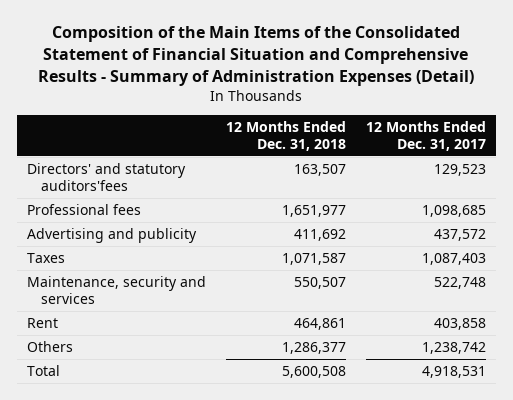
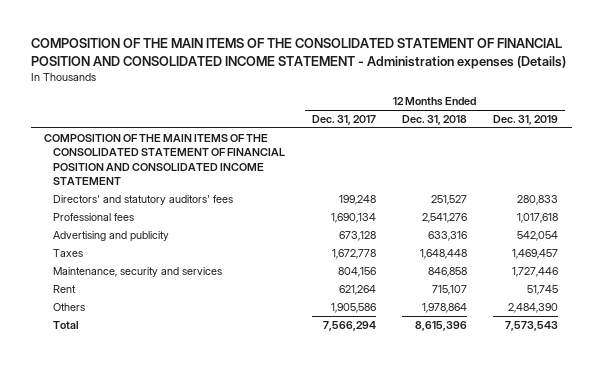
- Composition of the Main Items of the Consolidated Statement of Financial Situation and Comprehensive Results - Summary of Administration Expenses (Detail)
+ COMPOSITION OF THE MAIN ITEMS OF THE CONSOLIDATED STATEMENT OF FINANCIAL POSITION AND CONSOLIDATED INCOME STATEMENT - Administration expenses (Details)
- | 12 Months Ended Dec. 31, 2018 | 12 Months Ended Dec. 31, 2017
+ | 12 Months Ended Dec. 31, 2017 | 12 Months Ended Dec. 31, 2018 | 12 Months Ended Dec. 31, 2019
- Directors' and statutory auditors'fees | 163,507 | 129,523
- Professional fees | 1,651,977 | 1,098,685
- Advertising and publicity | 411,692 | 437,572
- Taxes | 1,071,587 | 1,087,403
- Maintenance, security and services | 550,507 | 522,748
- Rent | 464,861 | 403,858
- Others | 1,286,377 | 1,238,742
- Total | 5,600,508 | 4,918,531
+ COMPOSITION OF THE MAIN ITEMS OF THE CONSOLIDATED STATEMENT OF FINANCIAL POSITION AND CONSOLIDATED INCOME STATEMENT
+ Directors' and statutory auditors' fees | 199,248 | 251,527 | 280,833
+ Professional fees | 1,690,134 | 2,541,276 | 1,017,618
+ Advertising and publicity | 673,128 | 633,316 | 542,054
+ Taxes | 1,672,778 | 1,648,448 | 1,469,457
+ Maintenance, security and services | 804,156 | 846,858 | 1,727,446
+ Rent | 621,264 | 715,107 | 51,745
+ Others | 1,905,586 | 1,978,864 | 2,484,390
+ Total | 7,566,294 | 8,615,396 | 7,573,543

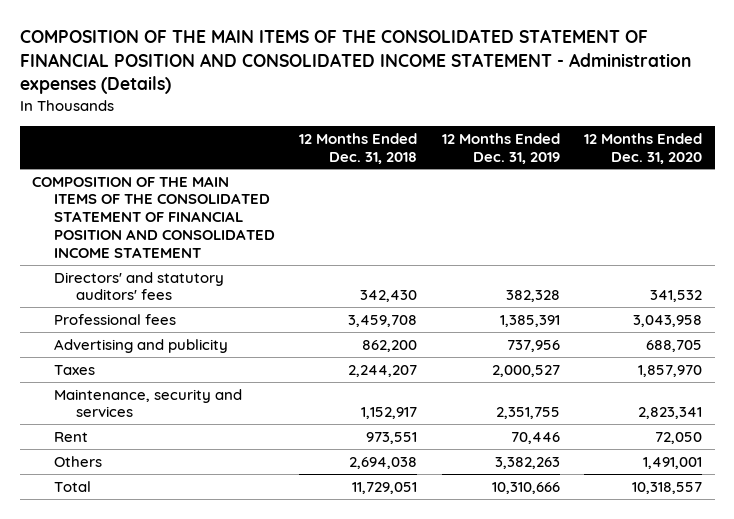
- | 12 Months Ended Dec. 31, 2017 | 12 Months Ended Dec. 31, 2018 | 12 Months Ended Dec. 31, 2019
+ | 12 Months Ended Dec. 31, 2018 | 12 Months Ended Dec. 31, 2019 | 12 Months Ended Dec. 31, 2020
- Directors' and statutory auditors' fees | 199,248 | 251,527 | 280,833
- Professional fees | 1,690,134 | 2,541,276 | 1,017,618
- Advertising and publicity | 673,128 | 633,316 | 542,054
- Taxes | 1,672,778 | 1,648,448 | 1,469,457
- Maintenance, security and services | 804,156 | 846,858 | 1,727,446
- Rent | 621,264 | 715,107 | 51,745
- Others | 1,905,586 | 1,978,864 | 2,484,390
- Total | 7,566,294 | 8,615,396 | 7,573,543
+ Directors' and statutory auditors' fees | 342,430 | 382,328 | 341,532
+ Professional fees | 3,459,708 | 1,385,391 | 3,043,958
+ Advertising and publicity | 862,200 | 737,956 | 688,705
+ Taxes | 2,244,207 | 2,000,527 | 1,857,970
+ Maintenance, security and services | 1,152,917 | 2,351,755 | 2,823,341
+ Rent | 973,551 | 70,446 | 72,050
+ Others | 2,694,038 | 3,382,263 | 1,491,001
+ Total | 11,729,051 | 10,310,666 | 10,318,557

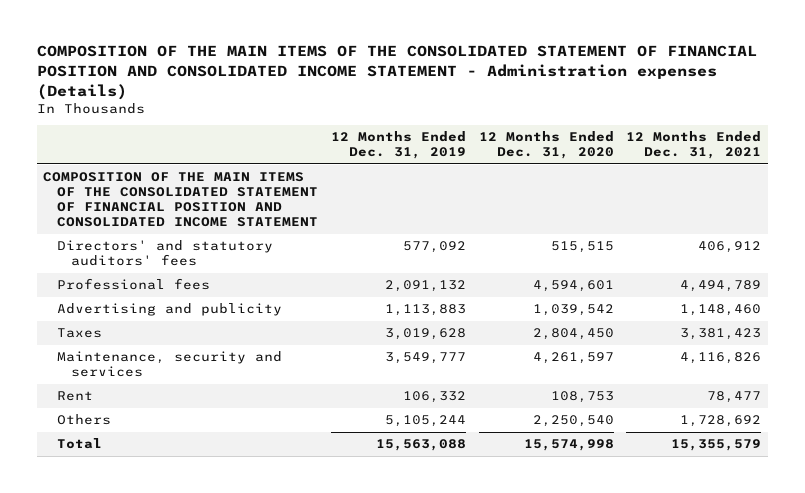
- | 12 Months Ended Dec. 31, 2018 | 12 Months Ended Dec. 31, 2019 | 12 Months Ended Dec. 31, 2020
+ | 12 Months Ended Dec. 31, 2019 | 12 Months Ended Dec. 31, 2020 | 12 Months Ended Dec. 31, 2021
- Directors' and statutory auditors' fees | 342,430 | 382,328 | 341,532
- Professional fees | 3,459,708 | 1,385,391 | 3,043,958
- Advertising and publicity | 862,200 | 737,956 | 688,705
- Taxes | 2,244,207 | 2,000,527 | 1,857,970
- Maintenance, security and services | 1,152,917 | 2,351,755 | 2,823,341
- Rent | 973,551 | 70,446 | 72,050
- Others | 2,694,038 | 3,382,263 | 1,491,001
- Total | 11,729,051 | 10,310,666 | 10,318,557
+ Directors' and statutory auditors' fees | 577,092 | 515,515 | 406,912
+ Professional fees | 2,091,132 | 4,594,601 | 4,494,789
+ Advertising and publicity | 1,113,883 | 1,039,542 | 1,148,460
+ Taxes | 3,019,628 | 2,804,450 | 3,381,423
+ Maintenance, security and services | 3,549,777 | 4,261,597 | 4,116,826
+ Rent | 106,332 | 108,753 | 78,477
+ Others | 5,105,244 | 2,250,540 | 1,728,692
+ Total | 15,563,088 | 15,574,998 | 15,355,579

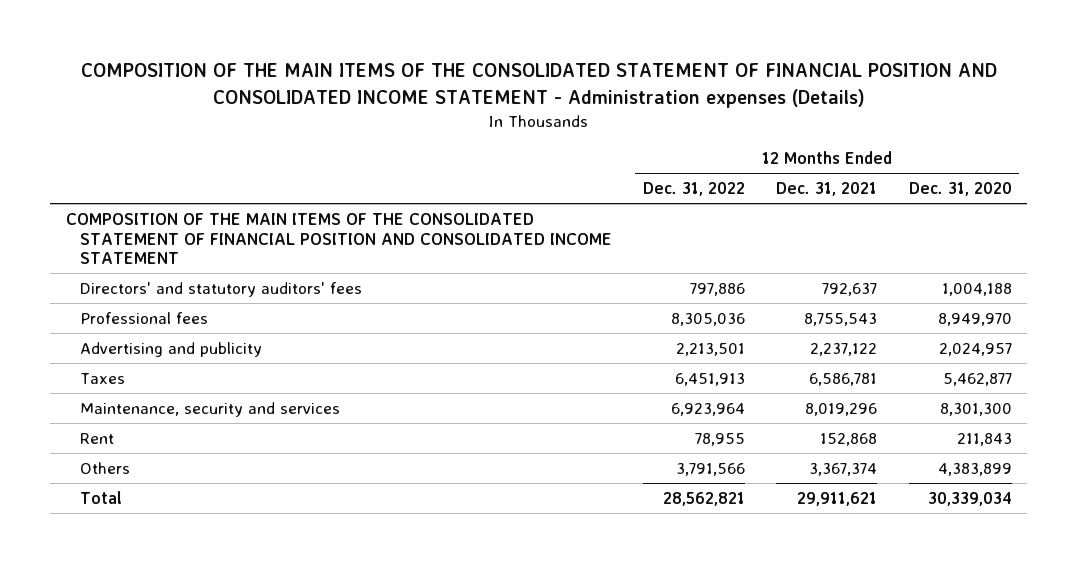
- | 12 Months Ended Dec. 31, 2019 | 12 Months Ended Dec. 31, 2020 | 12 Months Ended Dec. 31, 2021
+ | 12 Months Ended Dec. 31, 2022 | 12 Months Ended Dec. 31, 2021 | 12 Months Ended Dec. 31, 2020
- Directors' and statutory auditors' fees | 577,092 | 515,515 | 406,912
- Professional fees | 2,091,132 | 4,594,601 | 4,494,789
- Advertising and publicity | 1,113,883 | 1,039,542 | 1,148,460
- Taxes | 3,019,628 | 2,804,450 | 3,381,423
- Maintenance, security and services | 3,549,777 | 4,261,597 | 4,116,826
- Rent | 106,332 | 108,753 | 78,477
- Others | 5,105,244 | 2,250,540 | 1,728,692
- Total | 15,563,088 | 15,574,998 | 15,355,579
+ Directors' and statutory auditors' fees | 797,886 | 792,637 | 1,004,188
+ Professional fees | 8,305,036 | 8,755,543 | 8,949,970
+ Advertising and publicity | 2,213,501 | 2,237,122 | 2,024,957
+ Taxes | 6,451,913 | 6,586,781 | 5,462,877
+ Maintenance, security and services | 6,923,964 | 8,019,296 | 8,301,300
+ Rent | 78,955 | 152,868 | 211,843
+ Others | 3,791,566 | 3,367,374 | 4,383,899
+ Total | 28,562,821 | 29,911,621 | 30,339,034

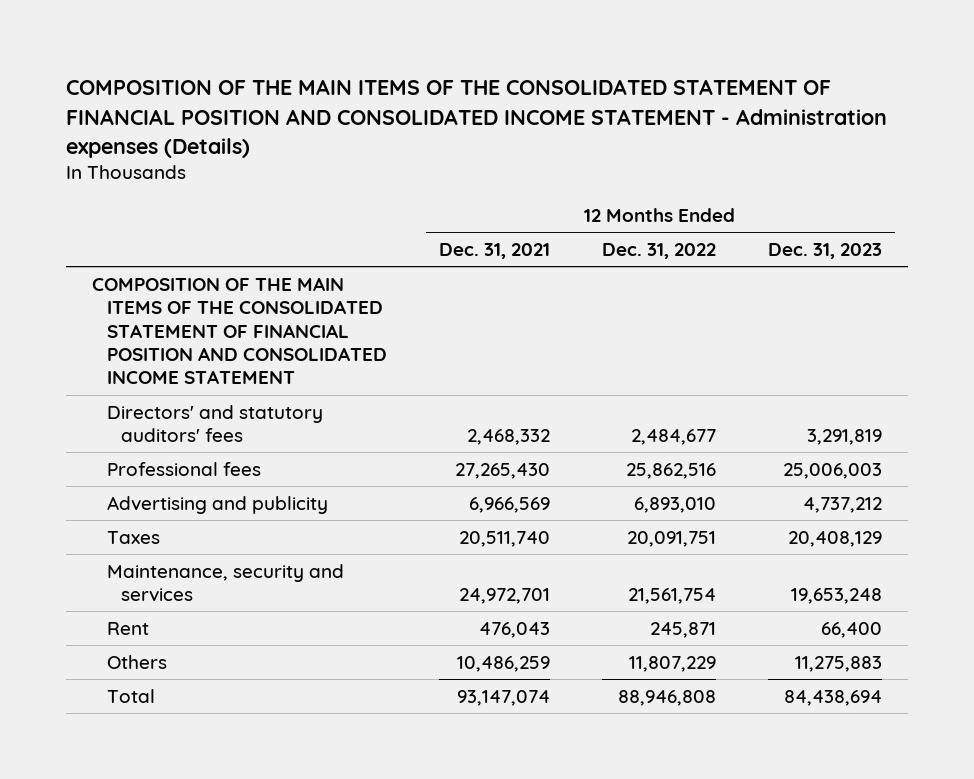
- | 12 Months Ended Dec. 31, 2022 | 12 Months Ended Dec. 31, 2021 | 12 Months Ended Dec. 31, 2020
+ | 12 Months Ended Dec. 31, 2021 | 12 Months Ended Dec. 31, 2022 | 12 Months Ended Dec. 31, 2023
- Directors' and statutory auditors' fees | 797,886 | 792,637 | 1,004,188
- Professional fees | 8,305,036 | 8,755,543 | 8,949,970
- Advertising and publicity | 2,213,501 | 2,237,122 | 2,024,957
- Taxes | 6,451,913 | 6,586,781 | 5,462,877
- Maintenance, security and services | 6,923,964 | 8,019,296 | 8,301,300
- Rent | 78,955 | 152,868 | 211,843
- Others | 3,791,566 | 3,367,374 | 4,383,899
- Total | 28,562,821 | 29,911,621 | 30,339,034
+ Directors' and statutory auditors' fees | 2,468,332 | 2,484,677 | 3,291,819
+ Professional fees | 27,265,430 | 25,862,516 | 25,006,003
+ Advertising and publicity | 6,966,569 | 6,893,010 | 4,737,212
+ Taxes | 20,511,740 | 20,091,751 | 20,408,129
+ Maintenance, security and services | 24,972,701 | 21,561,754 | 19,653,248
+ Rent | 476,043 | 245,871 | 66,400
+ Others | 10,486,259 | 11,807,229 | 11,275,883
+ Total | 93,147,074 | 88,946,808 | 84,438,694

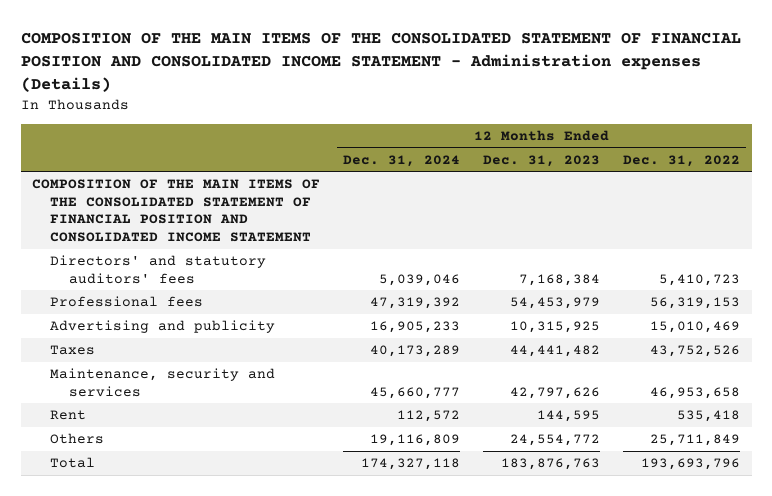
- | 12 Months Ended Dec. 31, 2021 | 12 Months Ended Dec. 31, 2022 | 12 Months Ended Dec. 31, 2023
+ | 12 Months Ended Dec. 31, 2024 | 12 Months Ended Dec. 31, 2023 | 12 Months Ended Dec. 31, 2022
- Directors' and statutory auditors' fees | 2,468,332 | 2,484,677 | 3,291,819
- Professional fees | 27,265,430 | 25,862,516 | 25,006,003
- Advertising and publicity | 6,966,569 | 6,893,010 | 4,737,212
- Taxes | 20,511,740 | 20,091,751 | 20,408,129
- Maintenance, security and services | 24,972,701 | 21,561,754 | 19,653,248
- Rent | 476,043 | 245,871 | 66,400
- Others | 10,486,259 | 11,807,229 | 11,275,883
- Total | 93,147,074 | 88,946,808 | 84,438,694
+ Directors' and statutory auditors' fees | 5,039,046 | 7,168,384 | 5,410,723
+ Professional fees | 47,319,392 | 54,453,979 | 56,319,153
+ Advertising and publicity | 16,905,233 | 10,315,925 | 15,010,469
+ Taxes | 40,173,289 | 44,441,482 | 43,752,526
+ Maintenance, security and services | 45,660,777 | 42,797,626 | 46,953,658
+ Rent | 112,572 | 144,595 | 535,418
+ Others | 19,116,809 | 24,554,772 | 25,711,849
+ Total | 174,327,118 | 183,876,763 | 193,693,796

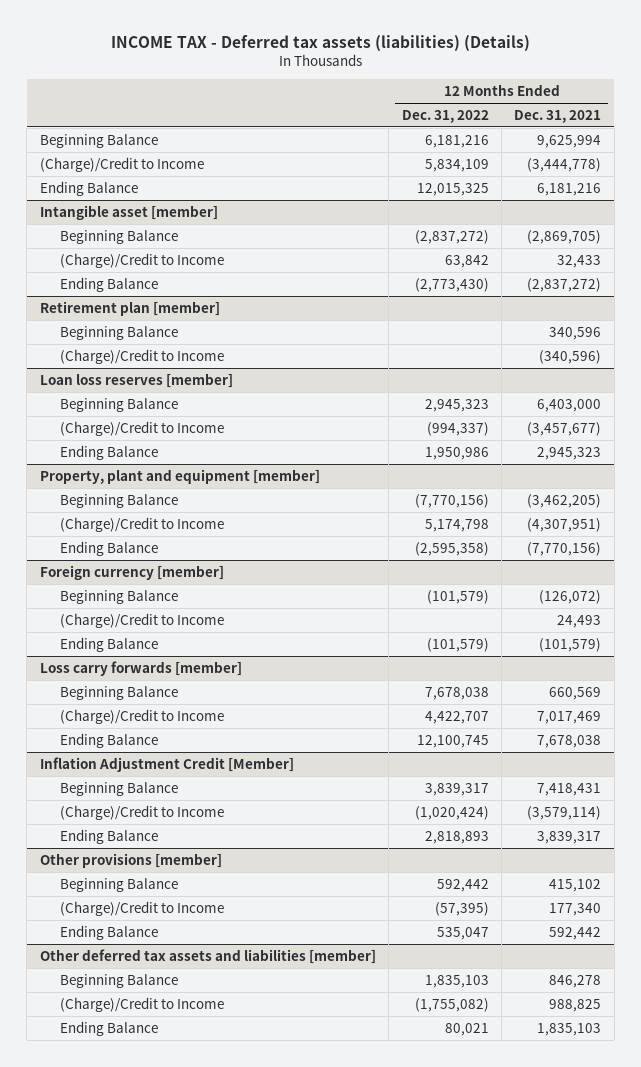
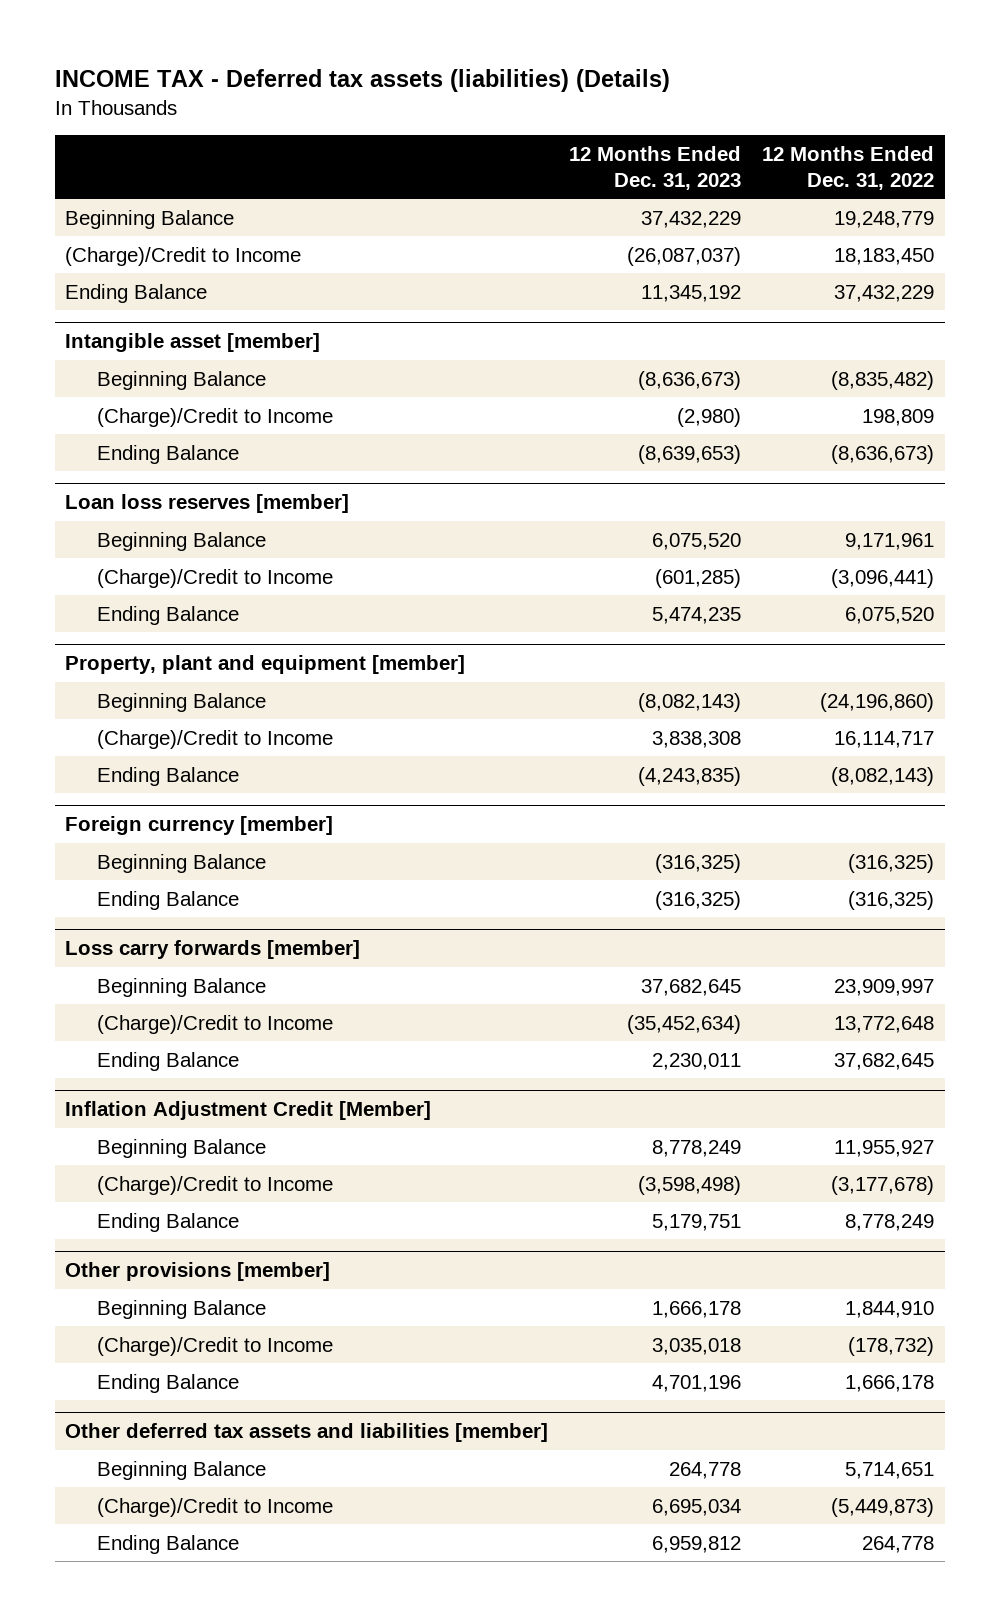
- | 12 Months Ended Dec. 31, 2022 | 12 Months Ended Dec. 31, 2021
+ | 12 Months Ended Dec. 31, 2023 | 12 Months Ended Dec. 31, 2022
- Beginning Balance | 6,181,216 | 9,625,994
- (Charge)/Credit to Income | 5,834,109 | (3,444,778)
- Ending Balance | 12,015,325 | 6,181,216
+ Beginning Balance | 37,432,229 | 19,248,779
+ (Charge)/Credit to Income | (26,087,037) | 18,183,450
+ Ending Balance | 11,345,192 | 37,432,229
@ Intangible asset [member]
- Beginning Balance | (2,837,272) | (2,869,705)
- (Charge)/Credit to Income | 63,842 | 32,433
- Ending Balance | (2,773,430) | (2,837,272)
- Retirement plan [member]
- Beginning Balance | | 340,596
- (Charge)/Credit to Income | | (340,596)
@ Intangible asset [member]
+ Beginning Balance | (8,636,673) | (8,835,482)
+ (Charge)/Credit to Income | (2,980) | 198,809
+ Ending Balance | (8,639,653) | (8,636,673)
@ Loan loss reserves [member]
- Beginning Balance | 2,945,323 | 6,403,000
- (Charge)/Credit to Income | (994,337) | (3,457,677)
- Ending Balance | 1,950,986 | 2,945,323
+ Beginning Balance | 6,075,520 | 9,171,961
+ (Charge)/Credit to Income | (601,285) | (3,096,441)
+ Ending Balance | 5,474,235 | 6,075,520
@ Property, plant and equipment [member]
- Beginning Balance | (7,770,156) | (3,462,205)
- (Charge)/Credit to Income | 5,174,798 | (4,307,951)
- Ending Balance | (2,595,358) | (7,770,156)
+ Beginning Balance | (8,082,143) | (24,196,860)
+ (Charge)/Credit to Income | 3,838,308 | 16,114,717
+ Ending Balance | (4,243,835) | (8,082,143)
@ Foreign currency [member]
- Beginning Balance | (101,579) | (126,072)
- (Charge)/Credit to Income | | 24,493
- Ending Balance | (101,579) | (101,579)
+ Beginning Balance | (316,325) | (316,325)
+ Ending Balance | (316,325) | (316,325)
@ Loss carry forwards [member]
- Beginning Balance | 7,678,038 | 660,569
- (Charge)/Credit to Income | 4,422,707 | 7,017,469
- Ending Balance | 12,100,745 | 7,678,038
+ Beginning Balance | 37,682,645 | 23,909,997
+ (Charge)/Credit to Income | (35,452,634) | 13,772,648
+ Ending Balance | 2,230,011 | 37,682,645
@ Inflation Adjustment Credit [Member]
- Beginning Balance | 3,839,317 | 7,418,431
- (Charge)/Credit to Income | (1,020,424) | (3,579,114)
- Ending Balance | 2,818,893 | 3,839,317
+ Beginning Balance | 8,778,249 | 11,955,927
+ (Charge)/Credit to Income | (3,598,498) | (3,177,678)
+ Ending Balance | 5,179,751 | 8,778,249
@ Other provisions [member]
- Beginning Balance | 592,442 | 415,102
- (Charge)/Credit to Income | (57,395) | 177,340
- Ending Balance | 535,047 | 592,442
+ Beginning Balance | 1,666,178 | 1,844,910
+ (Charge)/Credit to Income | 3,035,018 | (178,732)
+ Ending Balance | 4,701,196 | 1,666,178
@ Other deferred tax assets and liabilities [member]
- Beginning Balance | 1,835,103 | 846,278
- (Charge)/Credit to Income | (1,755,082) | 988,825
- Ending Balance | 80,021 | 1,835,103
+ Beginning Balance | 264,778 | 5,714,651
+ (Charge)/Credit to Income | 6,695,034 | (5,449,873)
+ Ending Balance | 6,959,812 | 264,778

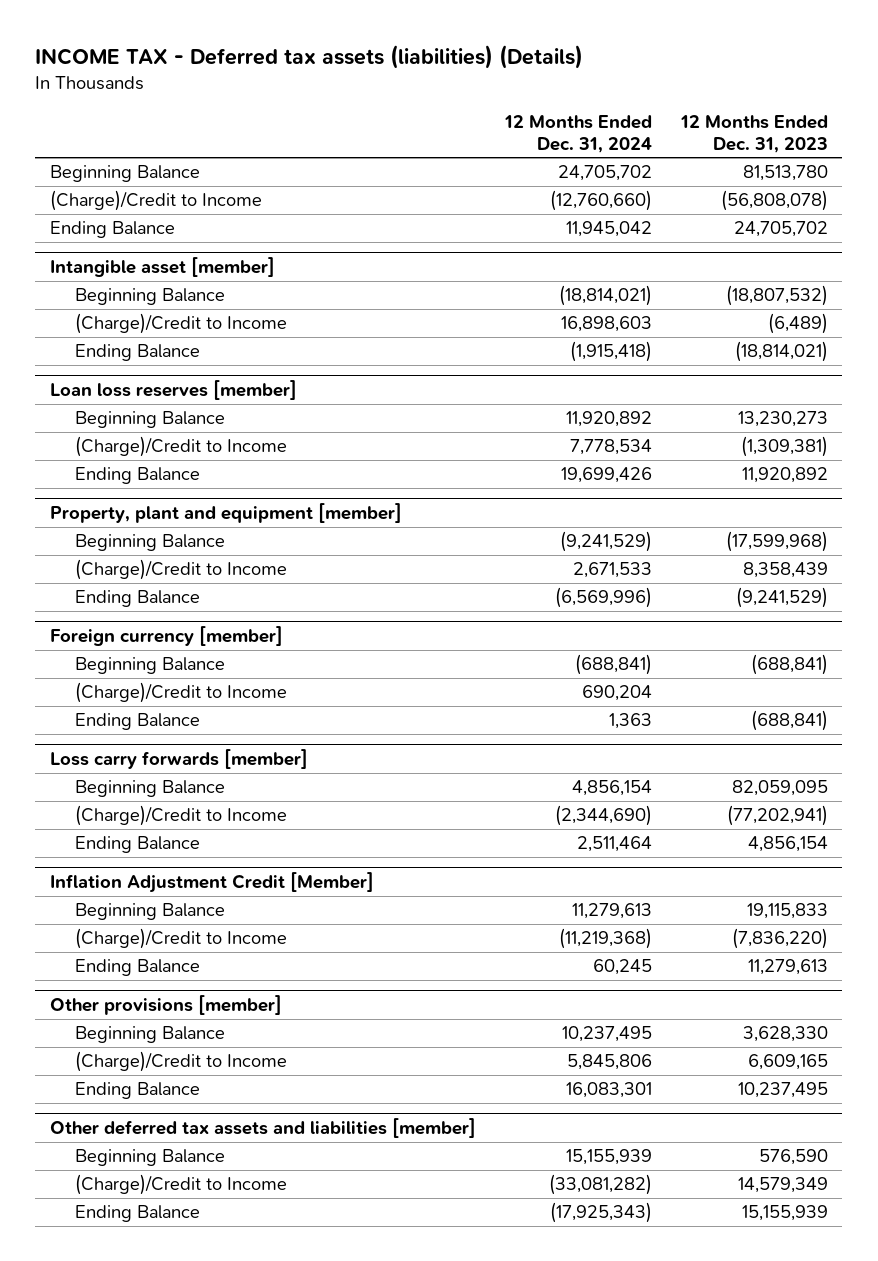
- | 12 Months Ended Dec. 31, 2023 | 12 Months Ended Dec. 31, 2022
+ | 12 Months Ended Dec. 31, 2024 | 12 Months Ended Dec. 31, 2023
- Beginning Balance | 37,432,229 | 19,248,779
- (Charge)/Credit to Income | (26,087,037) | 18,183,450
- Ending Balance | 11,345,192 | 37,432,229
+ Beginning Balance | 24,705,702 | 81,513,780
+ (Charge)/Credit to Income | (12,760,660) | (56,808,078)
+ Ending Balance | 11,945,042 | 24,705,702
@ Intangible asset [member]
- Beginning Balance | (8,636,673) | (8,835,482)
- (Charge)/Credit to Income | (2,980) | 198,809
- Ending Balance | (8,639,653) | (8,636,673)
+ Beginning Balance | (18,814,021) | (18,807,532)
+ (Charge)/Credit to Income | 16,898,603 | (6,489)
+ Ending Balance | (1,915,418) | (18,814,021)
@ Loan loss reserves [member]
- Beginning Balance | 6,075,520 | 9,171,961
- (Charge)/Credit to Income | (601,285) | (3,096,441)
- Ending Balance | 5,474,235 | 6,075,520
+ Beginning Balance | 11,920,892 | 13,230,273
+ (Charge)/Credit to Income | 7,778,534 | (1,309,381)
+ Ending Balance | 19,699,426 | 11,920,892
@ Property, plant and equipment [member]
- Beginning Balance | (8,082,143) | (24,196,860)
- (Charge)/Credit to Income | 3,838,308 | 16,114,717
- Ending Balance | (4,243,835) | (8,082,143)
+ Beginning Balance | (9,241,529) | (17,599,968)
+ (Charge)/Credit to Income | 2,671,533 | 8,358,439
+ Ending Balance | (6,569,996) | (9,241,529)
@ Foreign currency [member]
- Beginning Balance | (316,325) | (316,325)
- Ending Balance | (316,325) | (316,325)
+ Beginning Balance | (688,841) | (688,841)
+ (Charge)/Credit to Income | 690,204 |
+ Ending Balance | 1,363 | (688,841)
@ Loss carry forwards [member]
- Beginning Balance | 37,682,645 | 23,909,997
- (Charge)/Credit to Income | (35,452,634) | 13,772,648
- Ending Balance | 2,230,011 | 37,682,645
+ Beginning Balance | 4,856,154 | 82,059,095
+ (Charge)/Credit to Income | (2,344,690) | (77,202,941)
+ Ending Balance | 2,511,464 | 4,856,154
@ Inflation Adjustment Credit [Member]
- Beginning Balance | 8,778,249 | 11,955,927
- (Charge)/Credit to Income | (3,598,498) | (3,177,678)
- Ending Balance | 5,179,751 | 8,778,249
+ Beginning Balance | 11,279,613 | 19,115,833
+ (Charge)/Credit to Income | (11,219,368) | (7,836,220)
+ Ending Balance | 60,245 | 11,279,613
@ Other provisions [member]
- Beginning Balance | 1,666,178 | 1,844,910
- (Charge)/Credit to Income | 3,035,018 | (178,732)
- Ending Balance | 4,701,196 | 1,666,178
+ Beginning Balance | 10,237,495 | 3,628,330
+ (Charge)/Credit to Income | 5,845,806 | 6,609,165
+ Ending Balance | 16,083,301 | 10,237,495
@ Other deferred tax assets and liabilities [member]
- Beginning Balance | 264,778 | 5,714,651
- (Charge)/Credit to Income | 6,695,034 | (5,449,873)
- Ending Balance | 6,959,812 | 264,778
+ Beginning Balance | 15,155,939 | 576,590
+ (Charge)/Credit to Income | (33,081,282) | 14,579,349
+ Ending Balance | (17,925,343) | 15,155,939

